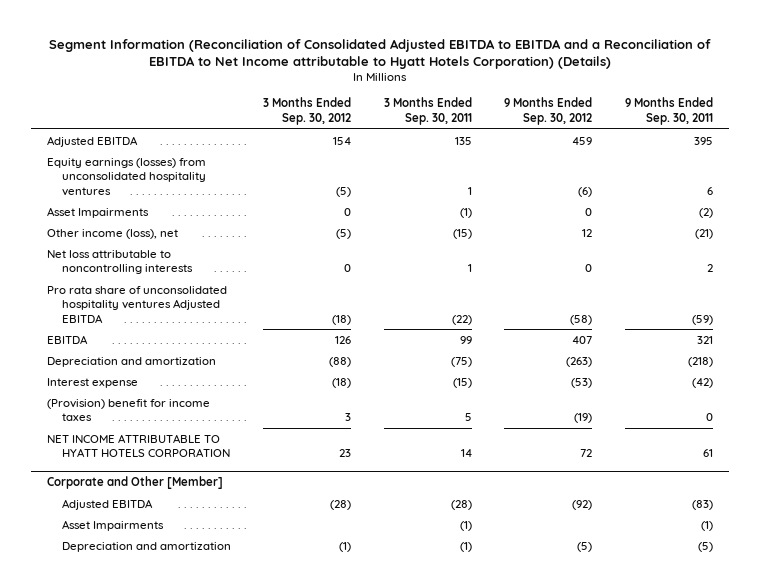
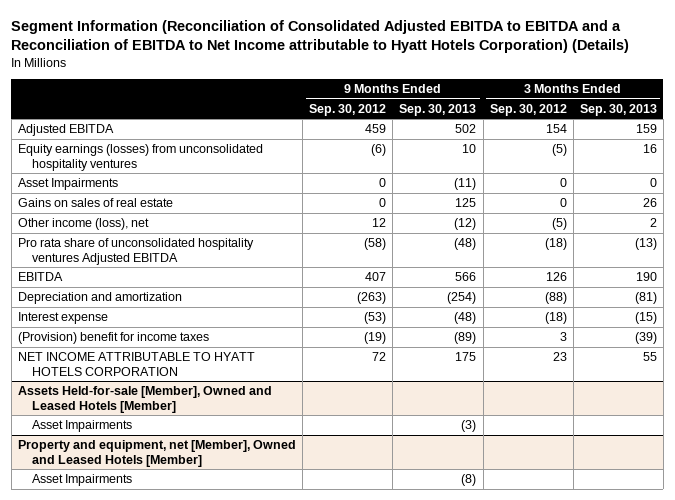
- | 3 Months Ended Sep. 30, 2012 | 3 Months Ended Sep. 30, 2011 | 9 Months Ended Sep. 30, 2012 | 9 Months Ended Sep. 30, 2011
+ | 9 Months Ended Sep. 30, 2012 | 9 Months Ended Sep. 30, 2013 | 3 Months Ended Sep. 30, 2012 | 3 Months Ended Sep. 30, 2013
+ Gains on sales of real estate | 0 | 125 | 0 | 26
- Net loss attributable to noncontrolling interests | 0 | 1 | 0 | 2
- Corporate and Other [Member]
- Adjusted EBITDA | (28) | (28) | (92) | (83)
+ Assets Held-for-sale [Member], Owned and Leased Hotels [Member]
- Depreciation and amortization | (1) | (1) | (5) | (5)
+ Property and equipment, net [Member], Owned and Leased Hotels [Member]
+ Asset Impairments | | (8) | |

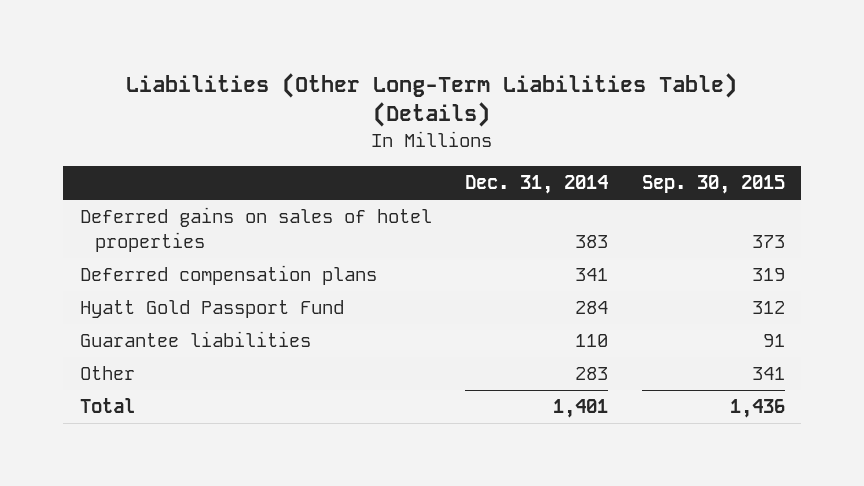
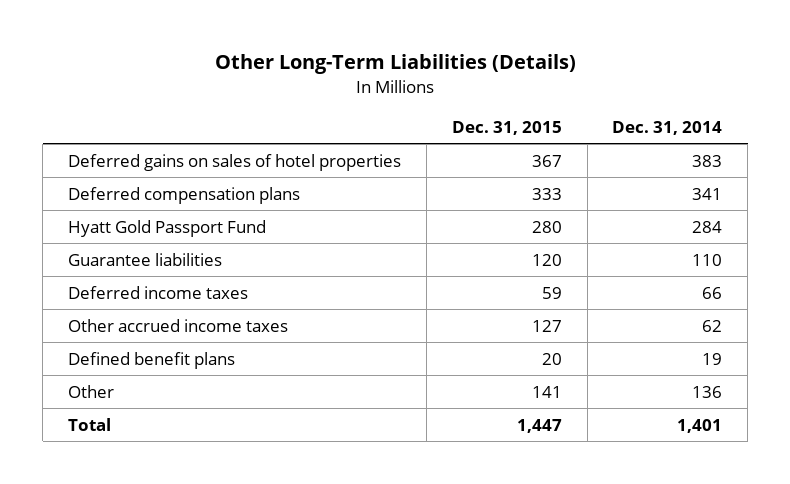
- Liabilities (Other Long-Term Liabilities Table) (Details)
+ Other Long-Term Liabilities (Details)
- | Dec. 31, 2014 | Sep. 30, 2015
+ | Dec. 31, 2015 | Dec. 31, 2014
- Other | 283 | 341
+ Deferred income taxes | 59 | 66
+ Other accrued income taxes | 127 | 62
+ Defined benefit plans | 20 | 19
+ Other | 141 | 136

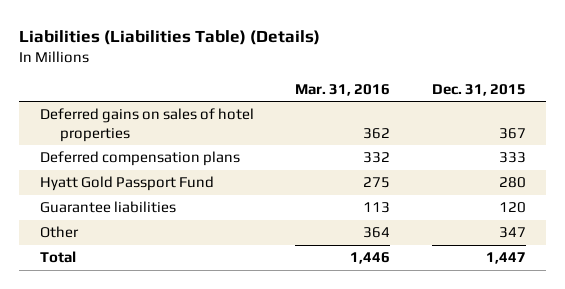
- Other Long-Term Liabilities (Details)
+ Liabilities (Liabilities Table) (Details)
- | Dec. 31, 2015 | Dec. 31, 2014
+ | Mar. 31, 2016 | Dec. 31, 2015
- Deferred income taxes | 59 | 66
- Other accrued income taxes | 127 | 62
- Defined benefit plans | 20 | 19
- Other | 141 | 136
+ Other | 364 | 347

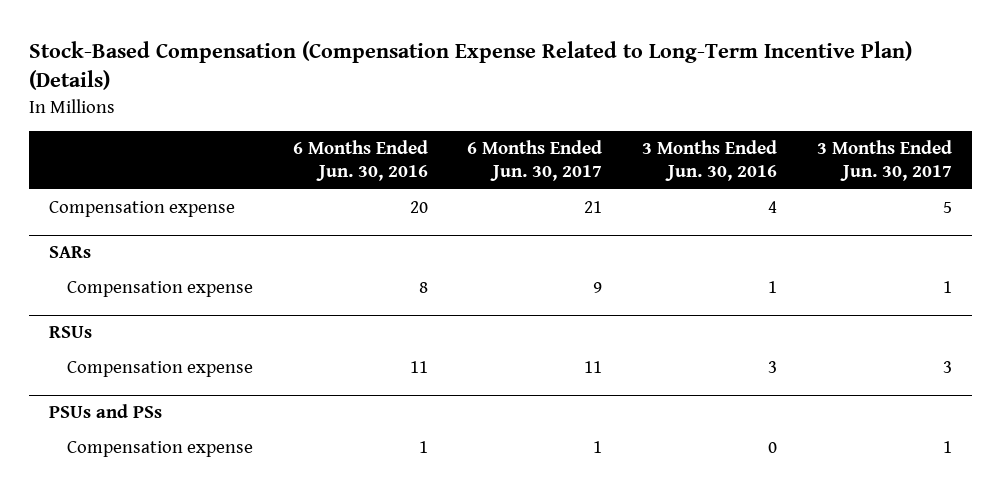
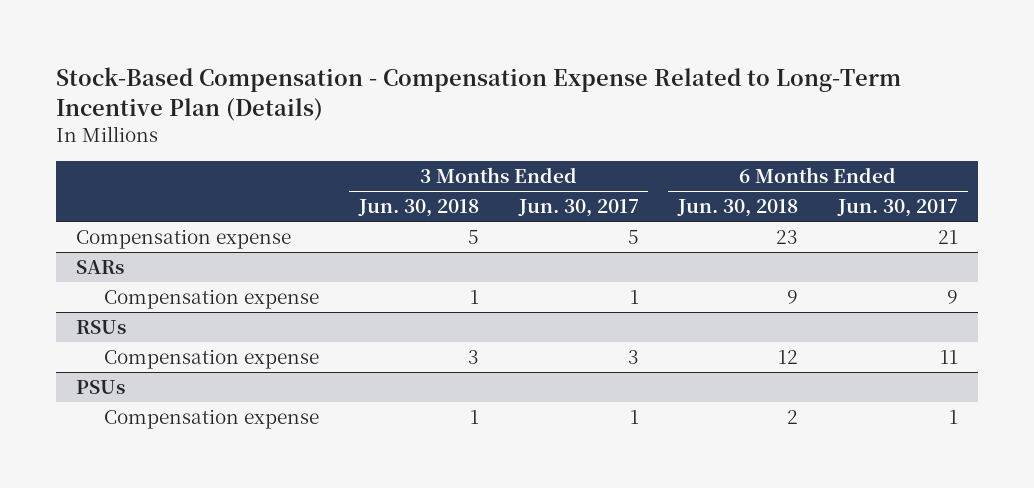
- Stock-Based Compensation (Compensation Expense Related to Long-Term Incentive Plan) (Details)
+ Stock-Based Compensation - Compensation Expense Related to Long-Term Incentive Plan (Details)
- | 6 Months Ended Jun. 30, 2016 | 6 Months Ended Jun. 30, 2017 | 3 Months Ended Jun. 30, 2016 | 3 Months Ended Jun. 30, 2017
+ | 3 Months Ended Jun. 30, 2018 | 3 Months Ended Jun. 30, 2017 | 6 Months Ended Jun. 30, 2018 | 6 Months Ended Jun. 30, 2017
- PSUs and PSs
+ PSUs

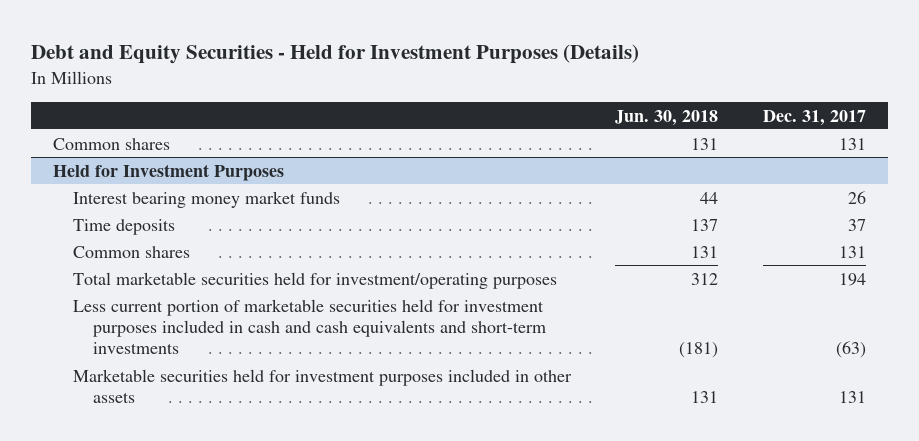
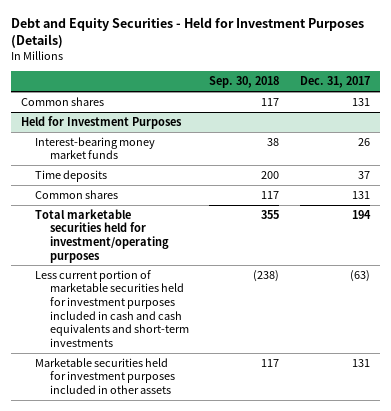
- | Jun. 30, 2018 | Dec. 31, 2017
+ | Sep. 30, 2018 | Dec. 31, 2017
@ Held for Investment Purposes
- Interest bearing money market funds | 44 | 26
+ Interest-bearing money market funds | 38 | 26

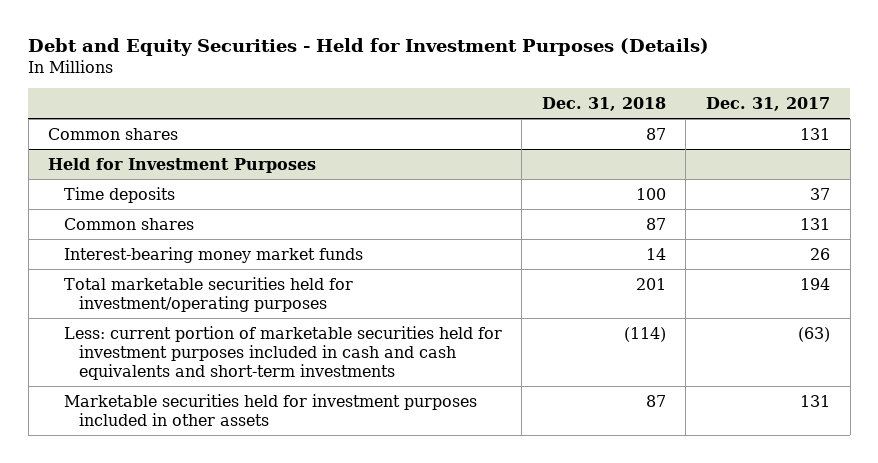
- | Sep. 30, 2018 | Dec. 31, 2017
+ | Dec. 31, 2018 | Dec. 31, 2017
@ Held for Investment Purposes
moved down: Interest-bearing money market funds | 14 | 26
- Less current portion of marketable securities held for investment purposes included in cash and cash equivalents and short-term investments | (238) | (63)
+ Less: current portion of marketable securities held for investment purposes included in cash and cash equivalents and short-term investments | (114) | (63)

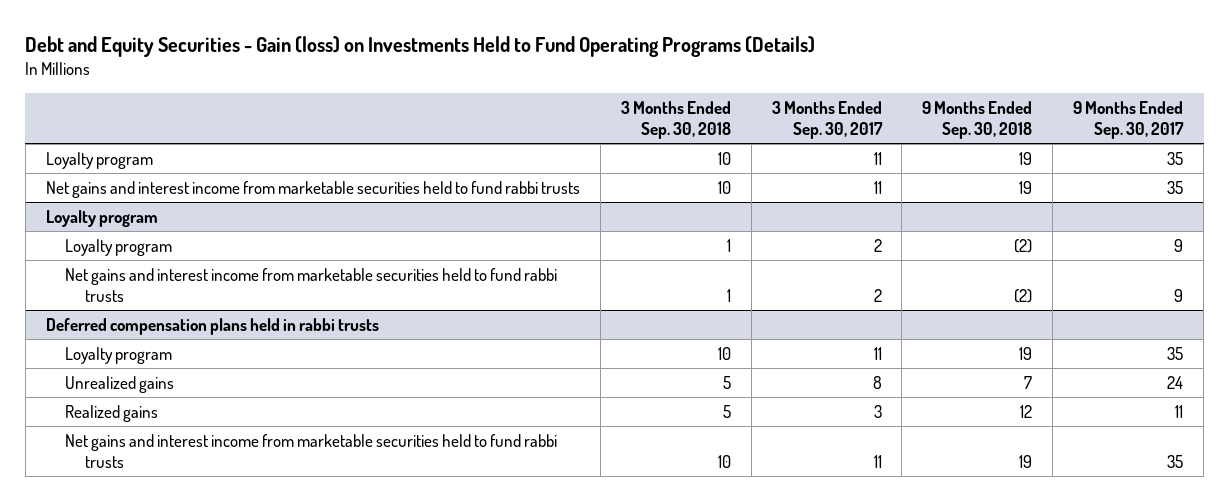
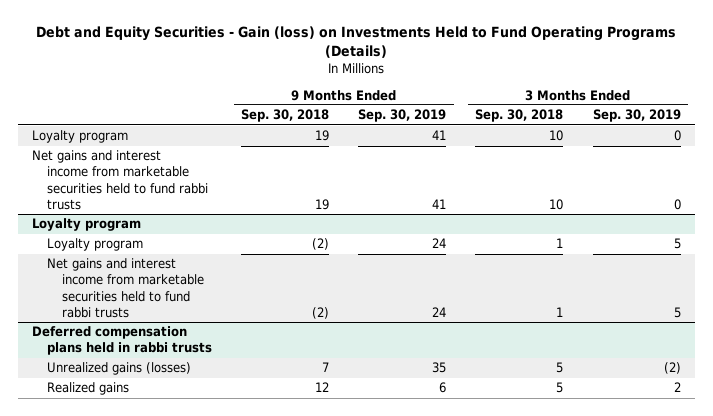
- | 3 Months Ended Sep. 30, 2018 | 3 Months Ended Sep. 30, 2017 | 9 Months Ended Sep. 30, 2018 | 9 Months Ended Sep. 30, 2017
+ | 9 Months Ended Sep. 30, 2018 | 9 Months Ended Sep. 30, 2019 | 3 Months Ended Sep. 30, 2018 | 3 Months Ended Sep. 30, 2019
@ Deferred compensation plans held in rabbi trusts
- Loyalty program | 10 | 11 | 19 | 35
- Unrealized gains | 5 | 8 | 7 | 24
+ Unrealized gains (losses) | 7 | 35 | 5 | (2)
- Net gains and interest income from marketable securities held to fund rabbi trusts | 10 | 11 | 19 | 35

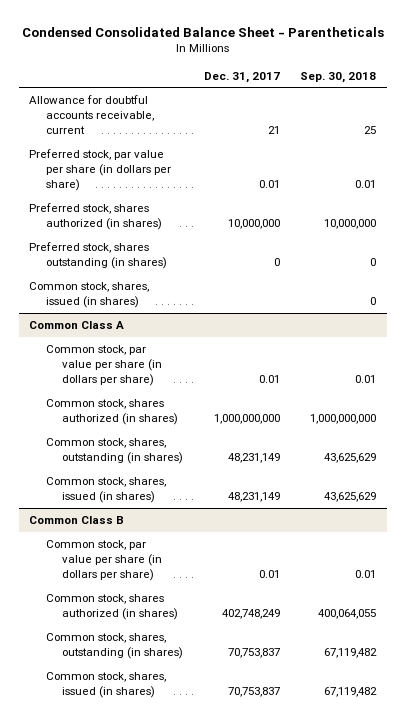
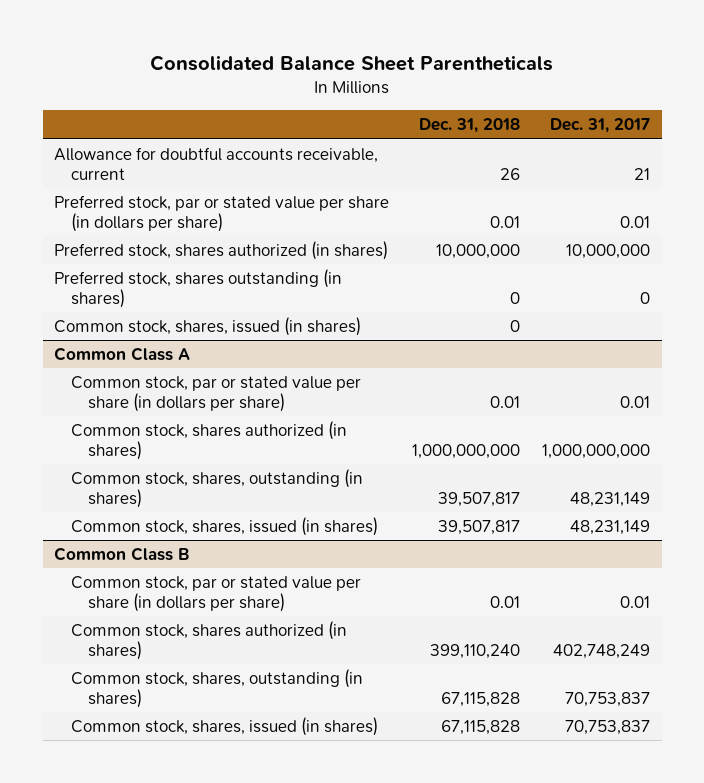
- Condensed Consolidated Balance Sheet - Parentheticals
+ Consolidated Balance Sheet Parentheticals
- | Dec. 31, 2017 | Sep. 30, 2018
+ | Dec. 31, 2018 | Dec. 31, 2017
- Preferred stock, par value per share (in dollars per share) | 0.01 | 0.01
+ Preferred stock, par or stated value per share (in dollars per share) | 0.01 | 0.01
@ Common Class A
- Common stock, par value per share (in dollars per share) | 0.01 | 0.01
+ Common stock, par or stated value per share (in dollars per share) | 0.01 | 0.01
@ Common Class B
- Common stock, par value per share (in dollars per share) | 0.01 | 0.01
+ Common stock, par or stated value per share (in dollars per share) | 0.01 | 0.01

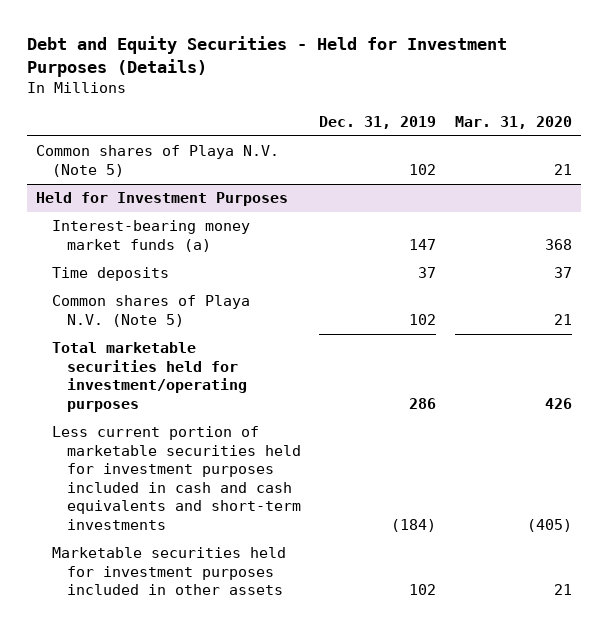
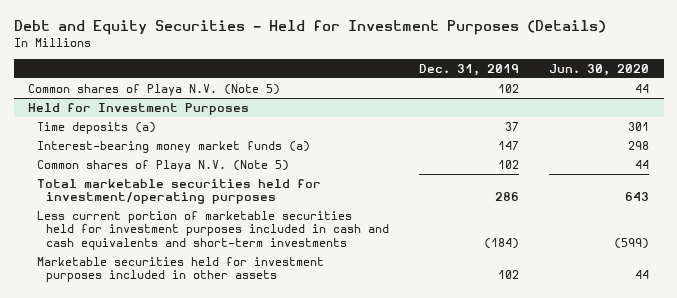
- | Dec. 31, 2019 | Mar. 31, 2020
+ | Dec. 31, 2019 | Jun. 30, 2020
@ Held for Investment Purposes
+ Time deposits (a) | 37 | 301
- Time deposits | 37 | 37

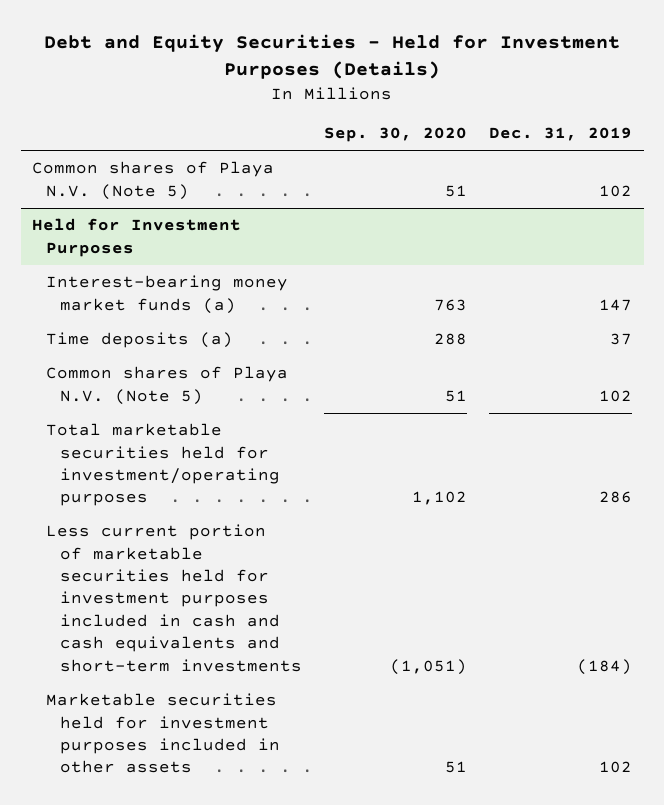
- | Dec. 31, 2019 | Jun. 30, 2020
+ | Sep. 30, 2020 | Dec. 31, 2019
@ Held for Investment Purposes
moved down: Time deposits (a) | 288 | 37

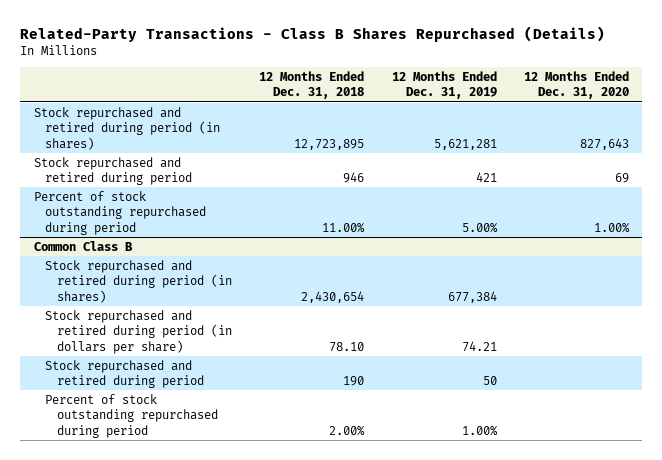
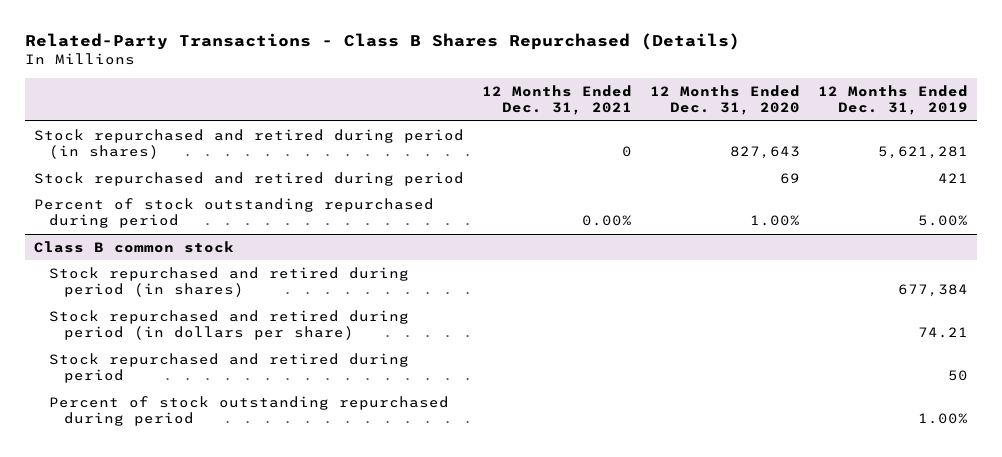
- | 12 Months Ended Dec. 31, 2018 | 12 Months Ended Dec. 31, 2019 | 12 Months Ended Dec. 31, 2020
+ | 12 Months Ended Dec. 31, 2021 | 12 Months Ended Dec. 31, 2020 | 12 Months Ended Dec. 31, 2019
- Common Class B
+ Class B common stock

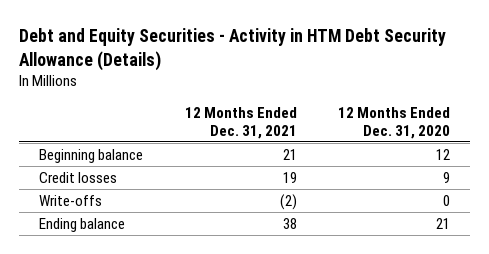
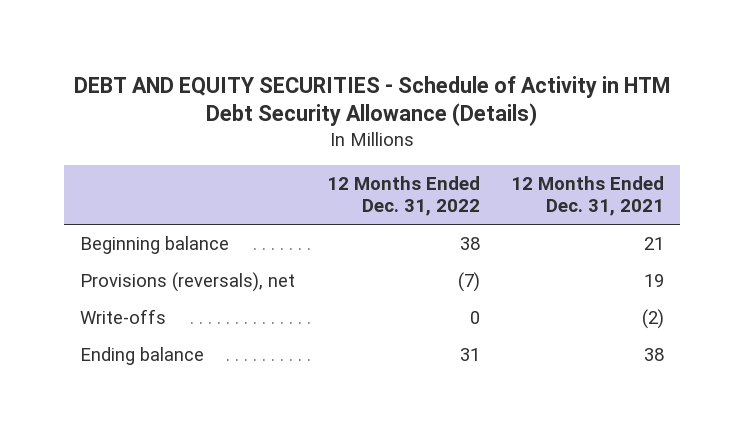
- Debt and Equity Securities - Activity in HTM Debt Security Allowance (Details)
+ DEBT AND EQUITY SECURITIES - Schedule of Activity in HTM Debt Security Allowance (Details)
- | 12 Months Ended Dec. 31, 2021 | 12 Months Ended Dec. 31, 2020
+ | 12 Months Ended Dec. 31, 2022 | 12 Months Ended Dec. 31, 2021
- Credit losses | 19 | 9
+ Provisions (reversals), net | (7) | 19

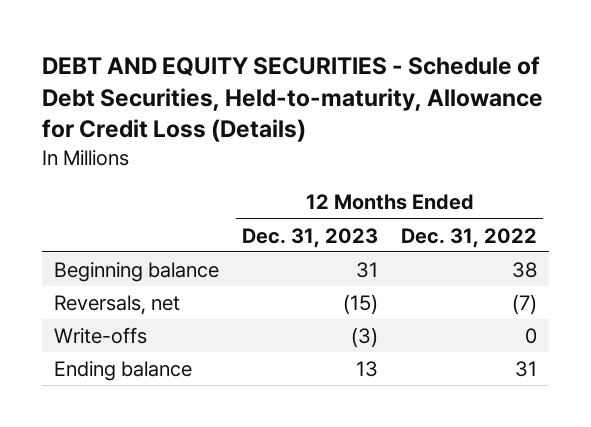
- DEBT AND EQUITY SECURITIES - Schedule of Activity in HTM Debt Security Allowance (Details)
+ DEBT AND EQUITY SECURITIES - Schedule of Debt Securities, Held-to-maturity, Allowance for Credit Loss (Details)
- | 12 Months Ended Dec. 31, 2022 | 12 Months Ended Dec. 31, 2021
+ | 12 Months Ended Dec. 31, 2023 | 12 Months Ended Dec. 31, 2022
- Provisions (reversals), net | (7) | 19
+ Reversals, net | (15) | (7)

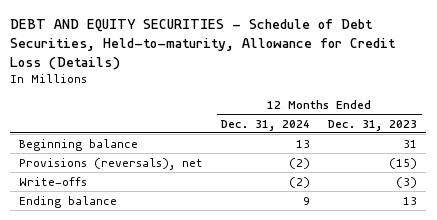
- | 12 Months Ended Dec. 31, 2023 | 12 Months Ended Dec. 31, 2022
+ | 12 Months Ended Dec. 31, 2024 | 12 Months Ended Dec. 31, 2023
- Reversals, net | (15) | (7)
+ Provisions (reversals), net | (2) | (15)

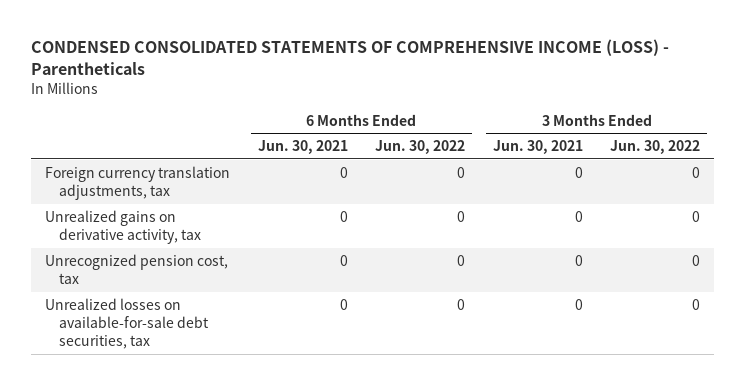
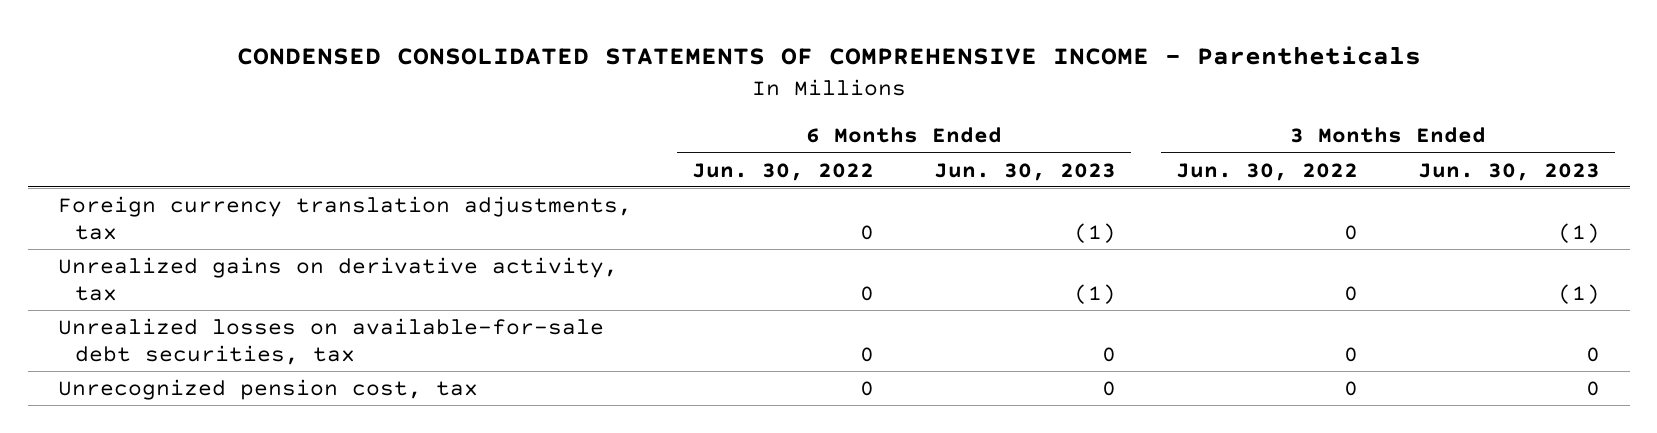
- CONDENSED CONSOLIDATED STATEMENTS OF COMPREHENSIVE INCOME (LOSS) - Parentheticals
+ CONDENSED CONSOLIDATED STATEMENTS OF COMPREHENSIVE INCOME - Parentheticals
- | 6 Months Ended Jun. 30, 2021 | 6 Months Ended Jun. 30, 2022 | 3 Months Ended Jun. 30, 2021 | 3 Months Ended Jun. 30, 2022
+ | 6 Months Ended Jun. 30, 2022 | 6 Months Ended Jun. 30, 2023 | 3 Months Ended Jun. 30, 2022 | 3 Months Ended Jun. 30, 2023
moved down: Unrecognized pension cost, tax | 0 | 0 | 0 | 0

